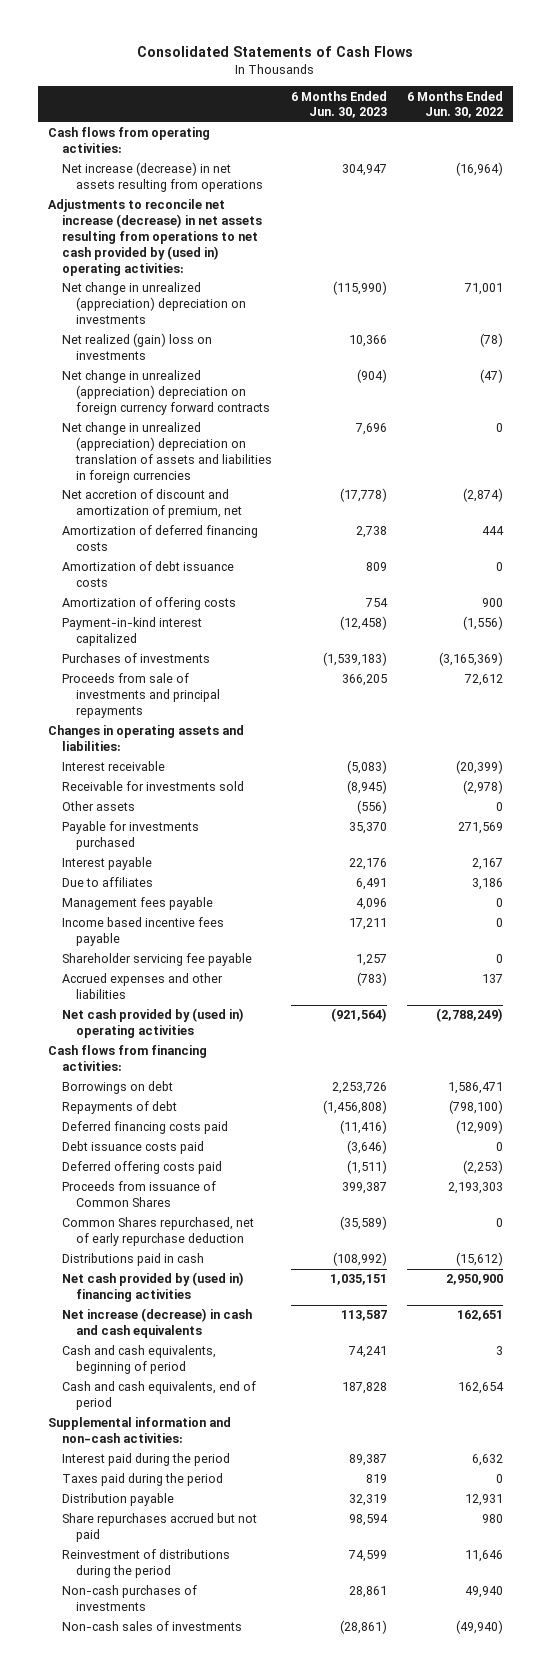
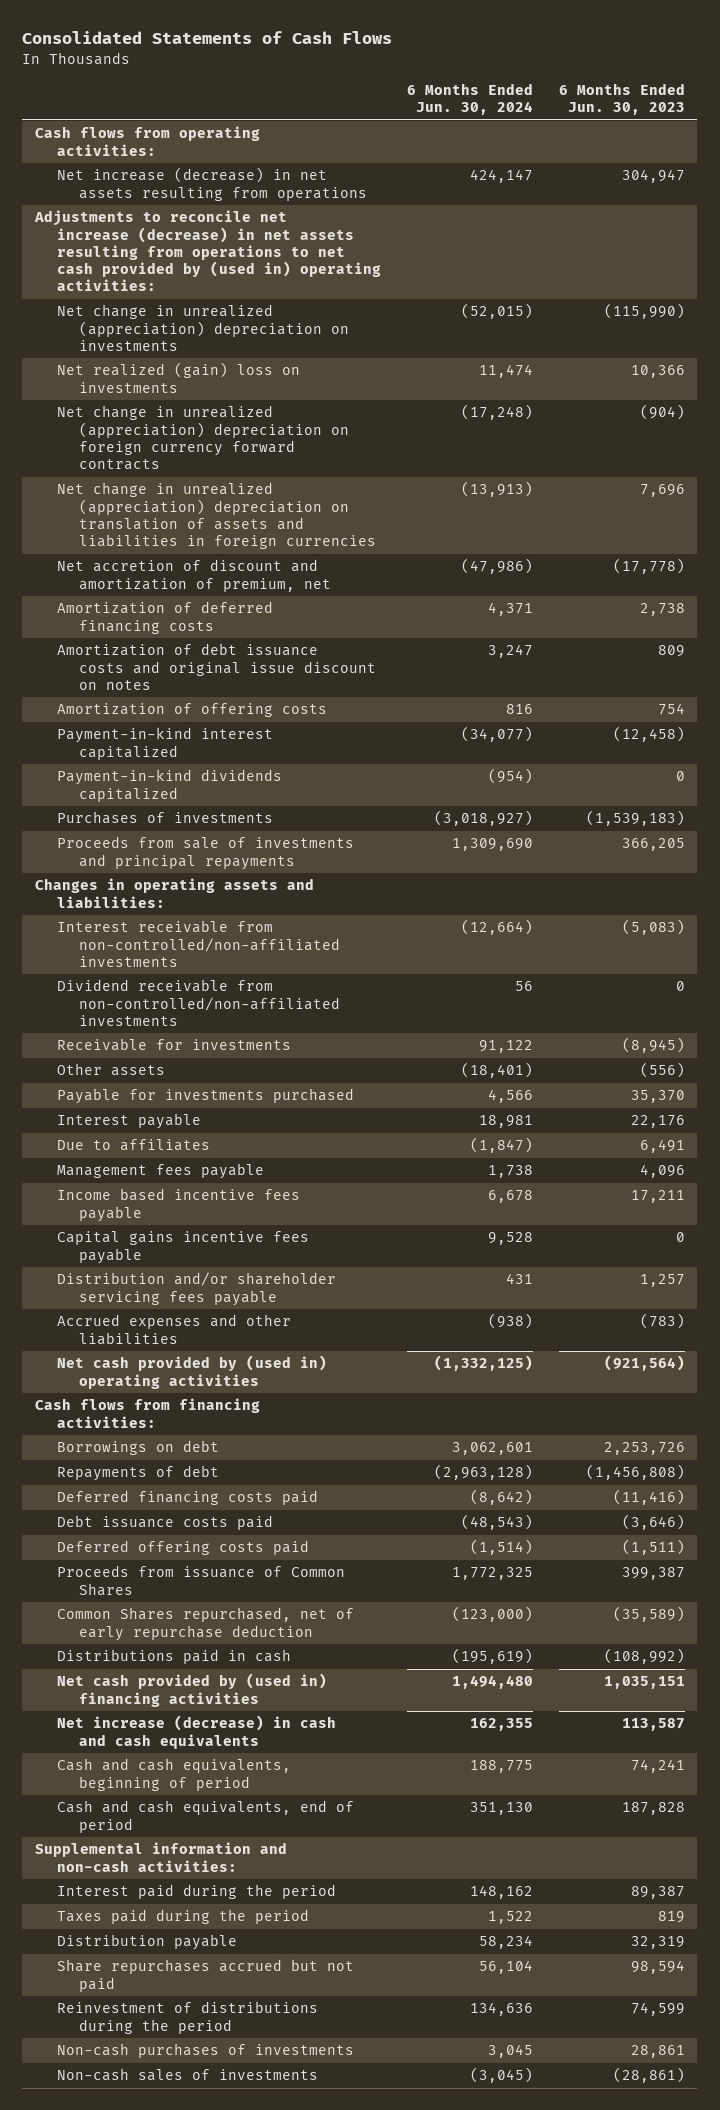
- | 6 Months Ended Jun. 30, 2023 | 6 Months Ended Jun. 30, 2022
+ | 6 Months Ended Jun. 30, 2024 | 6 Months Ended Jun. 30, 2023
- Amortization of debt issuance costs | 809 | 0
+ Amortization of debt issuance costs and original issue discount on notes | 3,247 | 809
+ Payment-in-kind dividends capitalized | (954) | 0
- Interest receivable | (5,083) | (20,399)
- Receivable for investments sold | (8,945) | (2,978)
+ Interest receivable from non-controlled/non-affiliated investments | (12,664) | (5,083)
+ Dividend receivable from non-controlled/non-affiliated investments | 56 | 0
+ Receivable for investments | 91,122 | (8,945)
- Shareholder servicing fee payable | 1,257 | 0
+ Capital gains incentive fees payable | 9,528 | 0
+ Distribution and/or shareholder servicing fees payable | 431 | 1,257

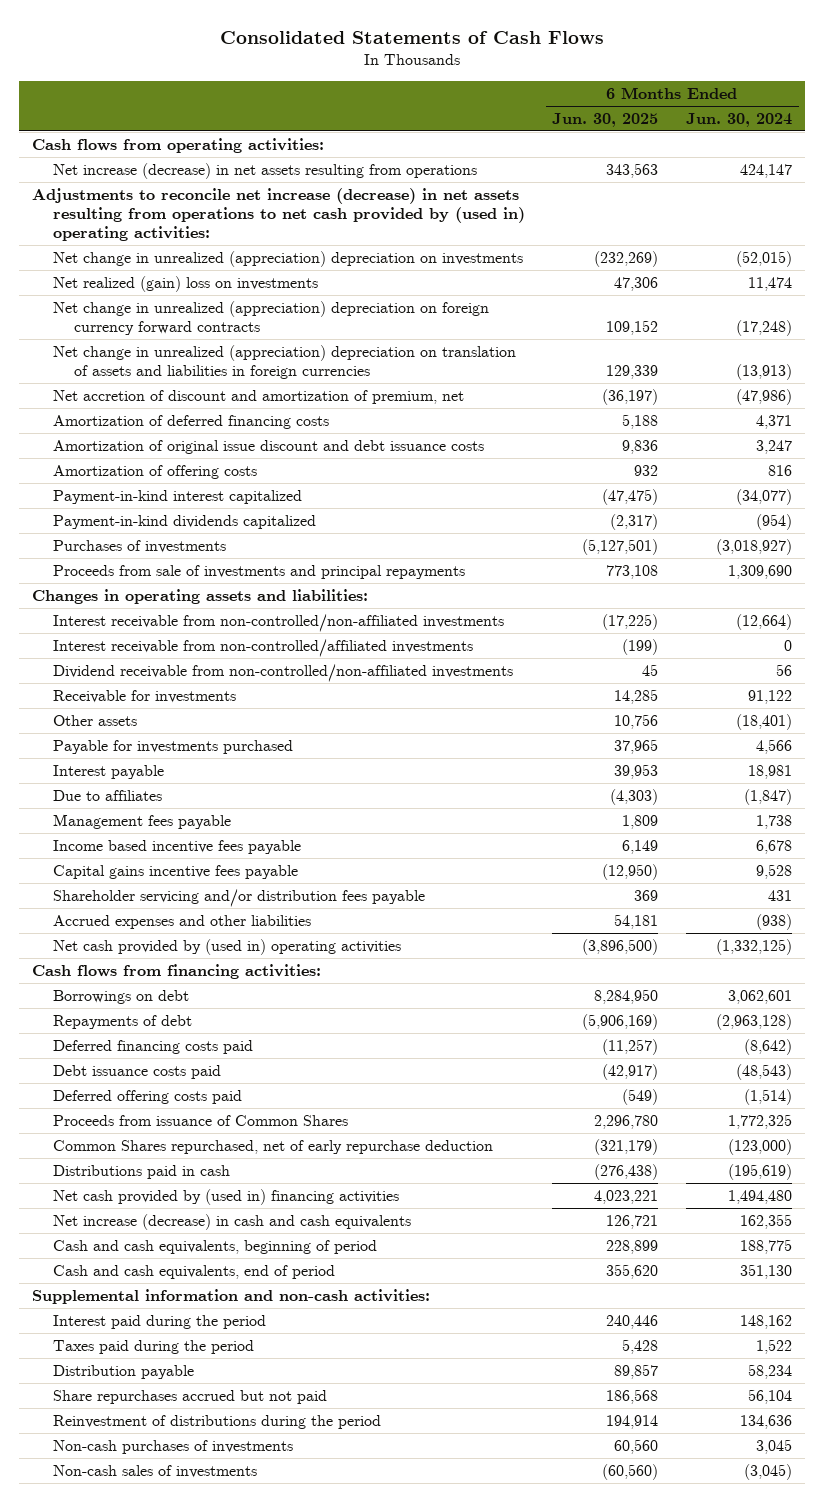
- | 6 Months Ended Jun. 30, 2024 | 6 Months Ended Jun. 30, 2023
+ | 6 Months Ended Jun. 30, 2025 | 6 Months Ended Jun. 30, 2024
- Amortization of debt issuance costs and original issue discount on notes | 3,247 | 809
+ Amortization of original issue discount and debt issuance costs | 9,836 | 3,247
+ Interest receivable from non-controlled/affiliated investments | (199) | 0
- Distribution and/or shareholder servicing fees payable | 431 | 1,257
+ Shareholder servicing and/or distribution fees payable | 369 | 431

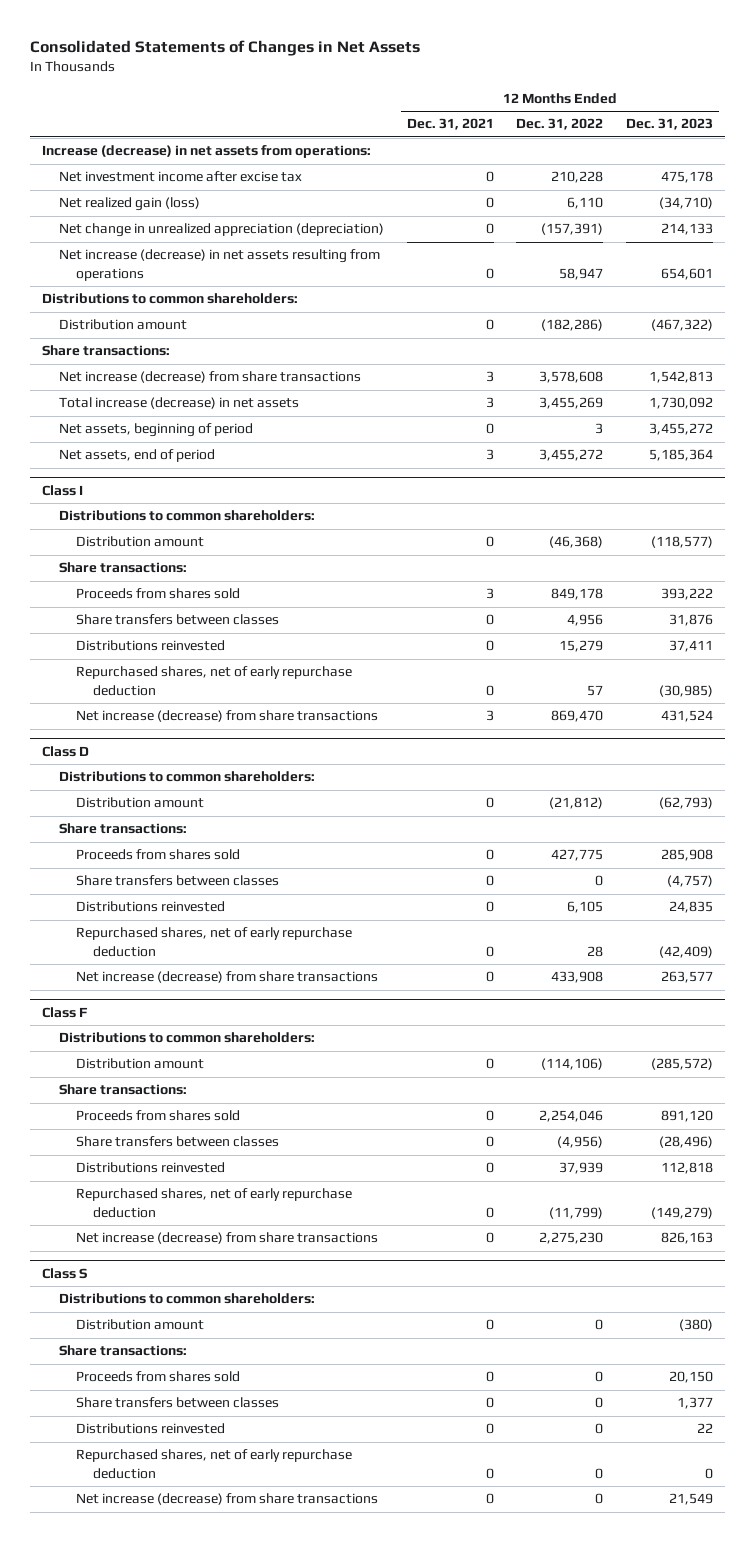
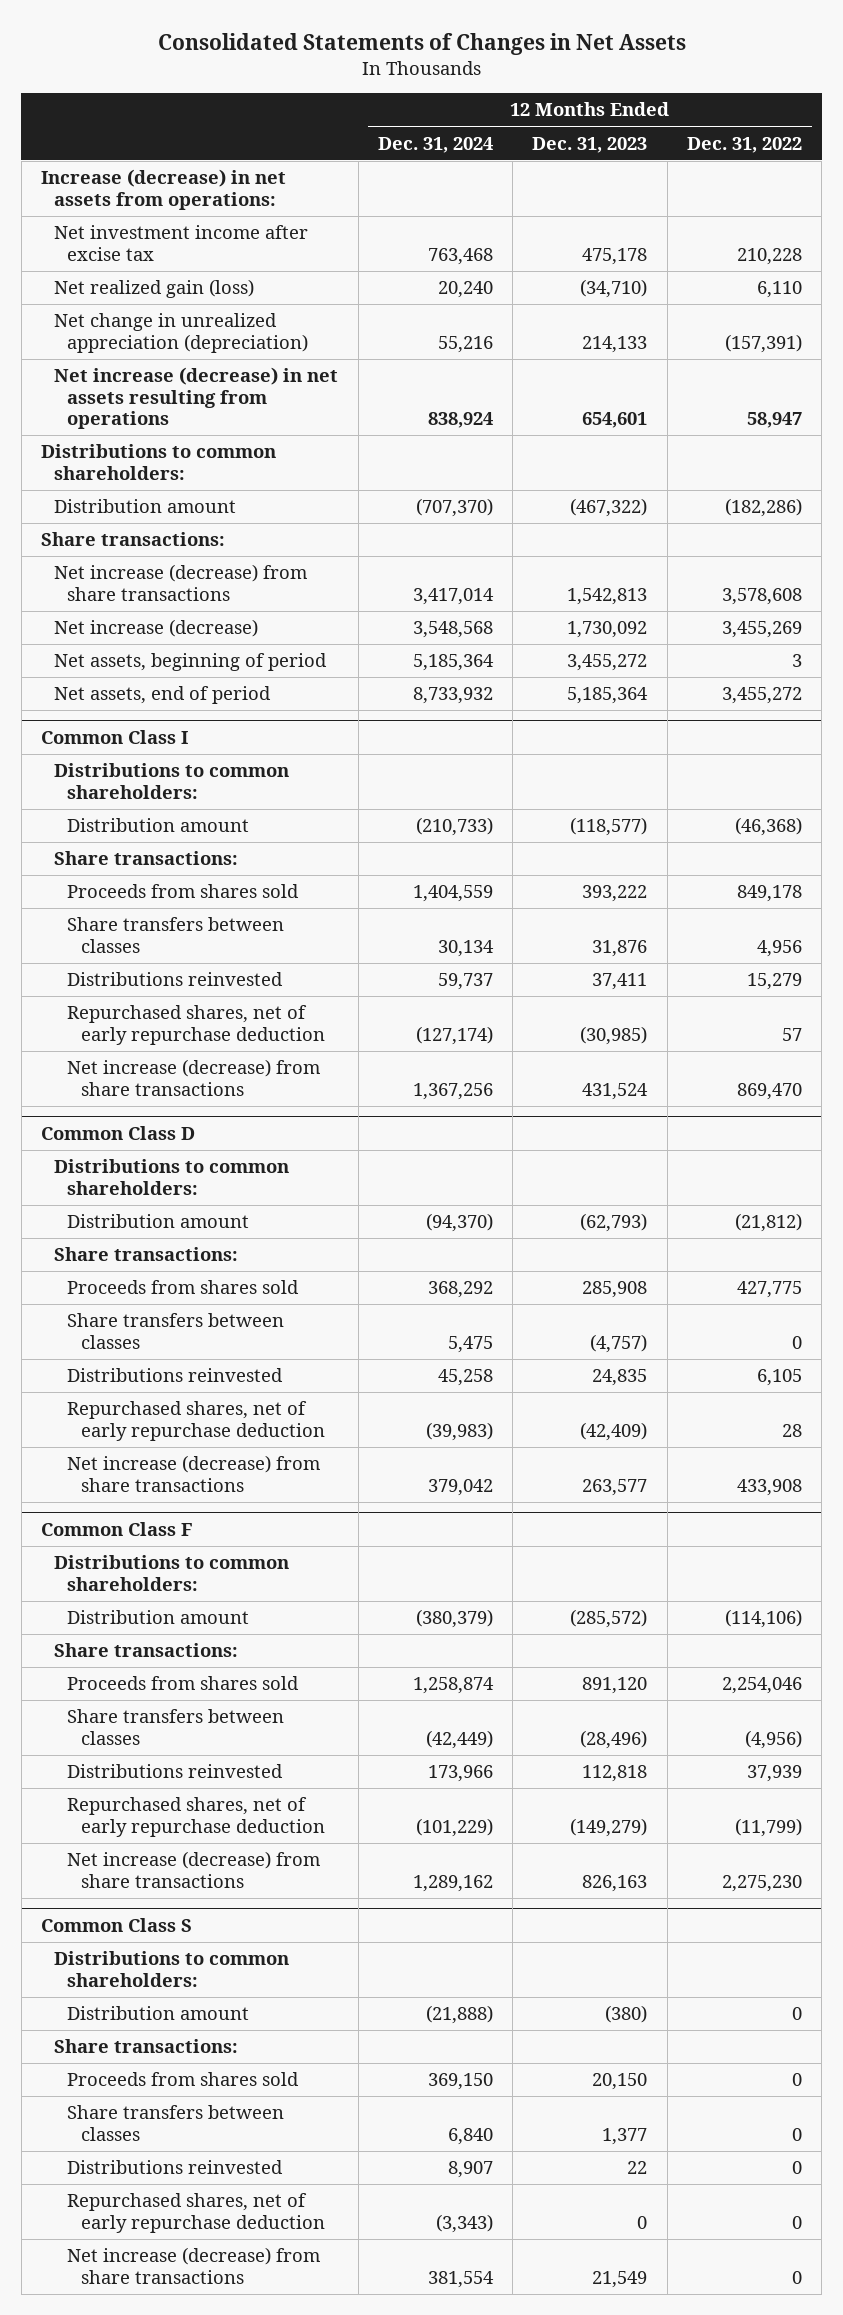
- | 12 Months Ended Dec. 31, 2021 | 12 Months Ended Dec. 31, 2022 | 12 Months Ended Dec. 31, 2023
+ | 12 Months Ended Dec. 31, 2024 | 12 Months Ended Dec. 31, 2023 | 12 Months Ended Dec. 31, 2022
- Total increase (decrease) in net assets | 3 | 3,455,269 | 1,730,092
+ Net increase (decrease) | 3,548,568 | 1,730,092 | 3,455,269
- Class I
+ Common Class I
- Class D
+ Common Class D
- Class F
+ Common Class F
- Class S
+ Common Class S

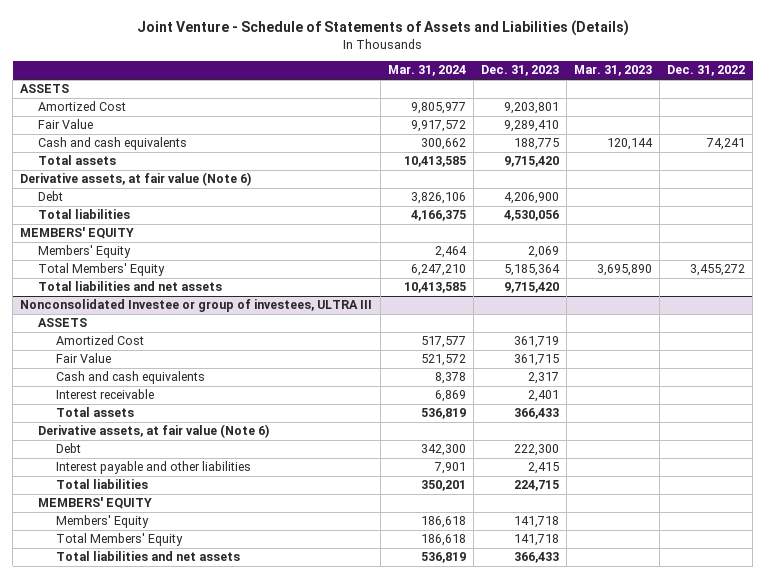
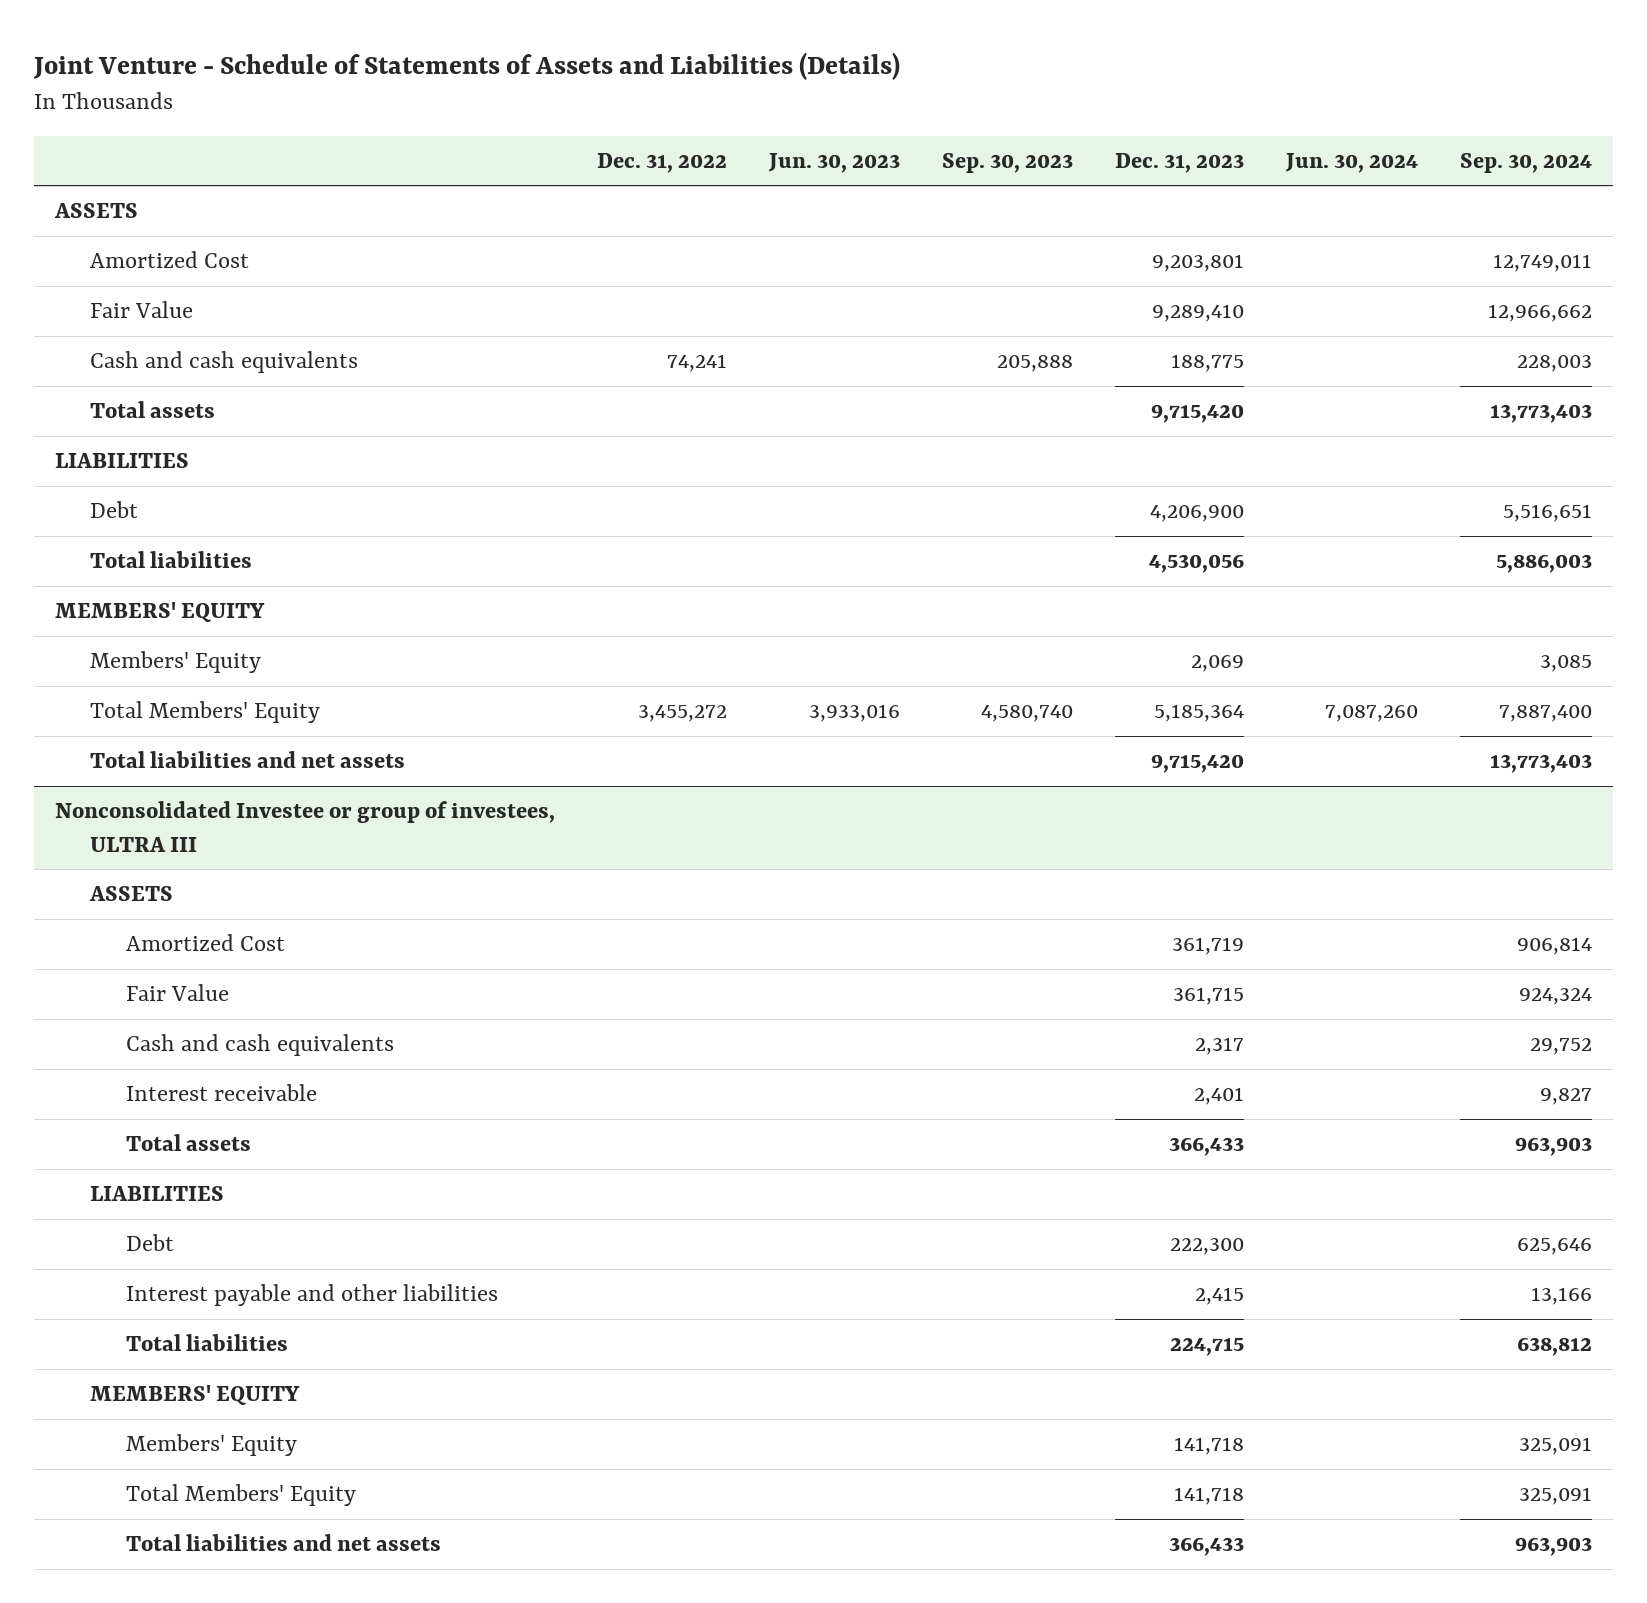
- | Mar. 31, 2024 | Dec. 31, 2023 | Mar. 31, 2023 | Dec. 31, 2022
+ | Dec. 31, 2022 | Jun. 30, 2023 | Sep. 30, 2023 | Dec. 31, 2023 | Jun. 30, 2024 | Sep. 30, 2024
- Derivative assets, at fair value (Note 6)
+ LIABILITIES
@ Nonconsolidated Investee or group of investees, ULTRA III
- Derivative assets, at fair value (Note 6)
+ LIABILITIES

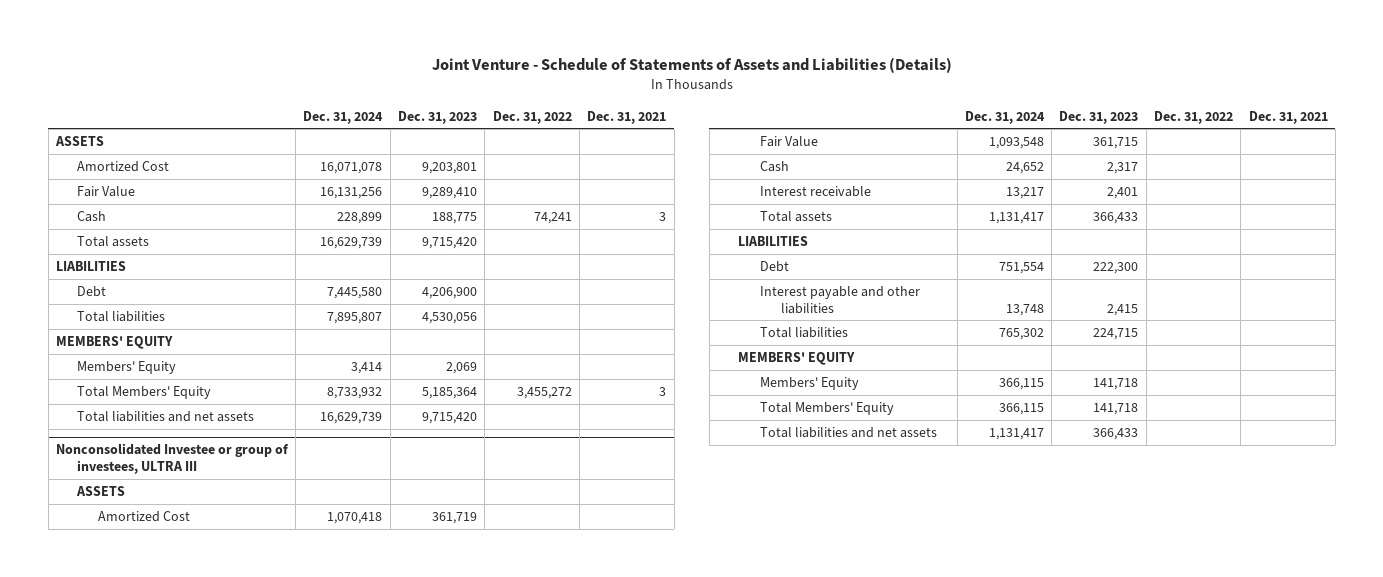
- | Dec. 31, 2022 | Jun. 30, 2023 | Sep. 30, 2023 | Dec. 31, 2023 | Jun. 30, 2024 | Sep. 30, 2024
+ | Dec. 31, 2024 | Dec. 31, 2023 | Dec. 31, 2022 | Dec. 31, 2021
- Cash and cash equivalents | 74,241 | | 205,888 | 188,775 | | 228,003
+ Cash | 228,899 | 188,775 | 74,241 | 3
@ Nonconsolidated Investee or group of investees, ULTRA III
- Cash and cash equivalents | | | | 2,317 | | 29,752
+ Cash | 24,652 | 2,317 | |

